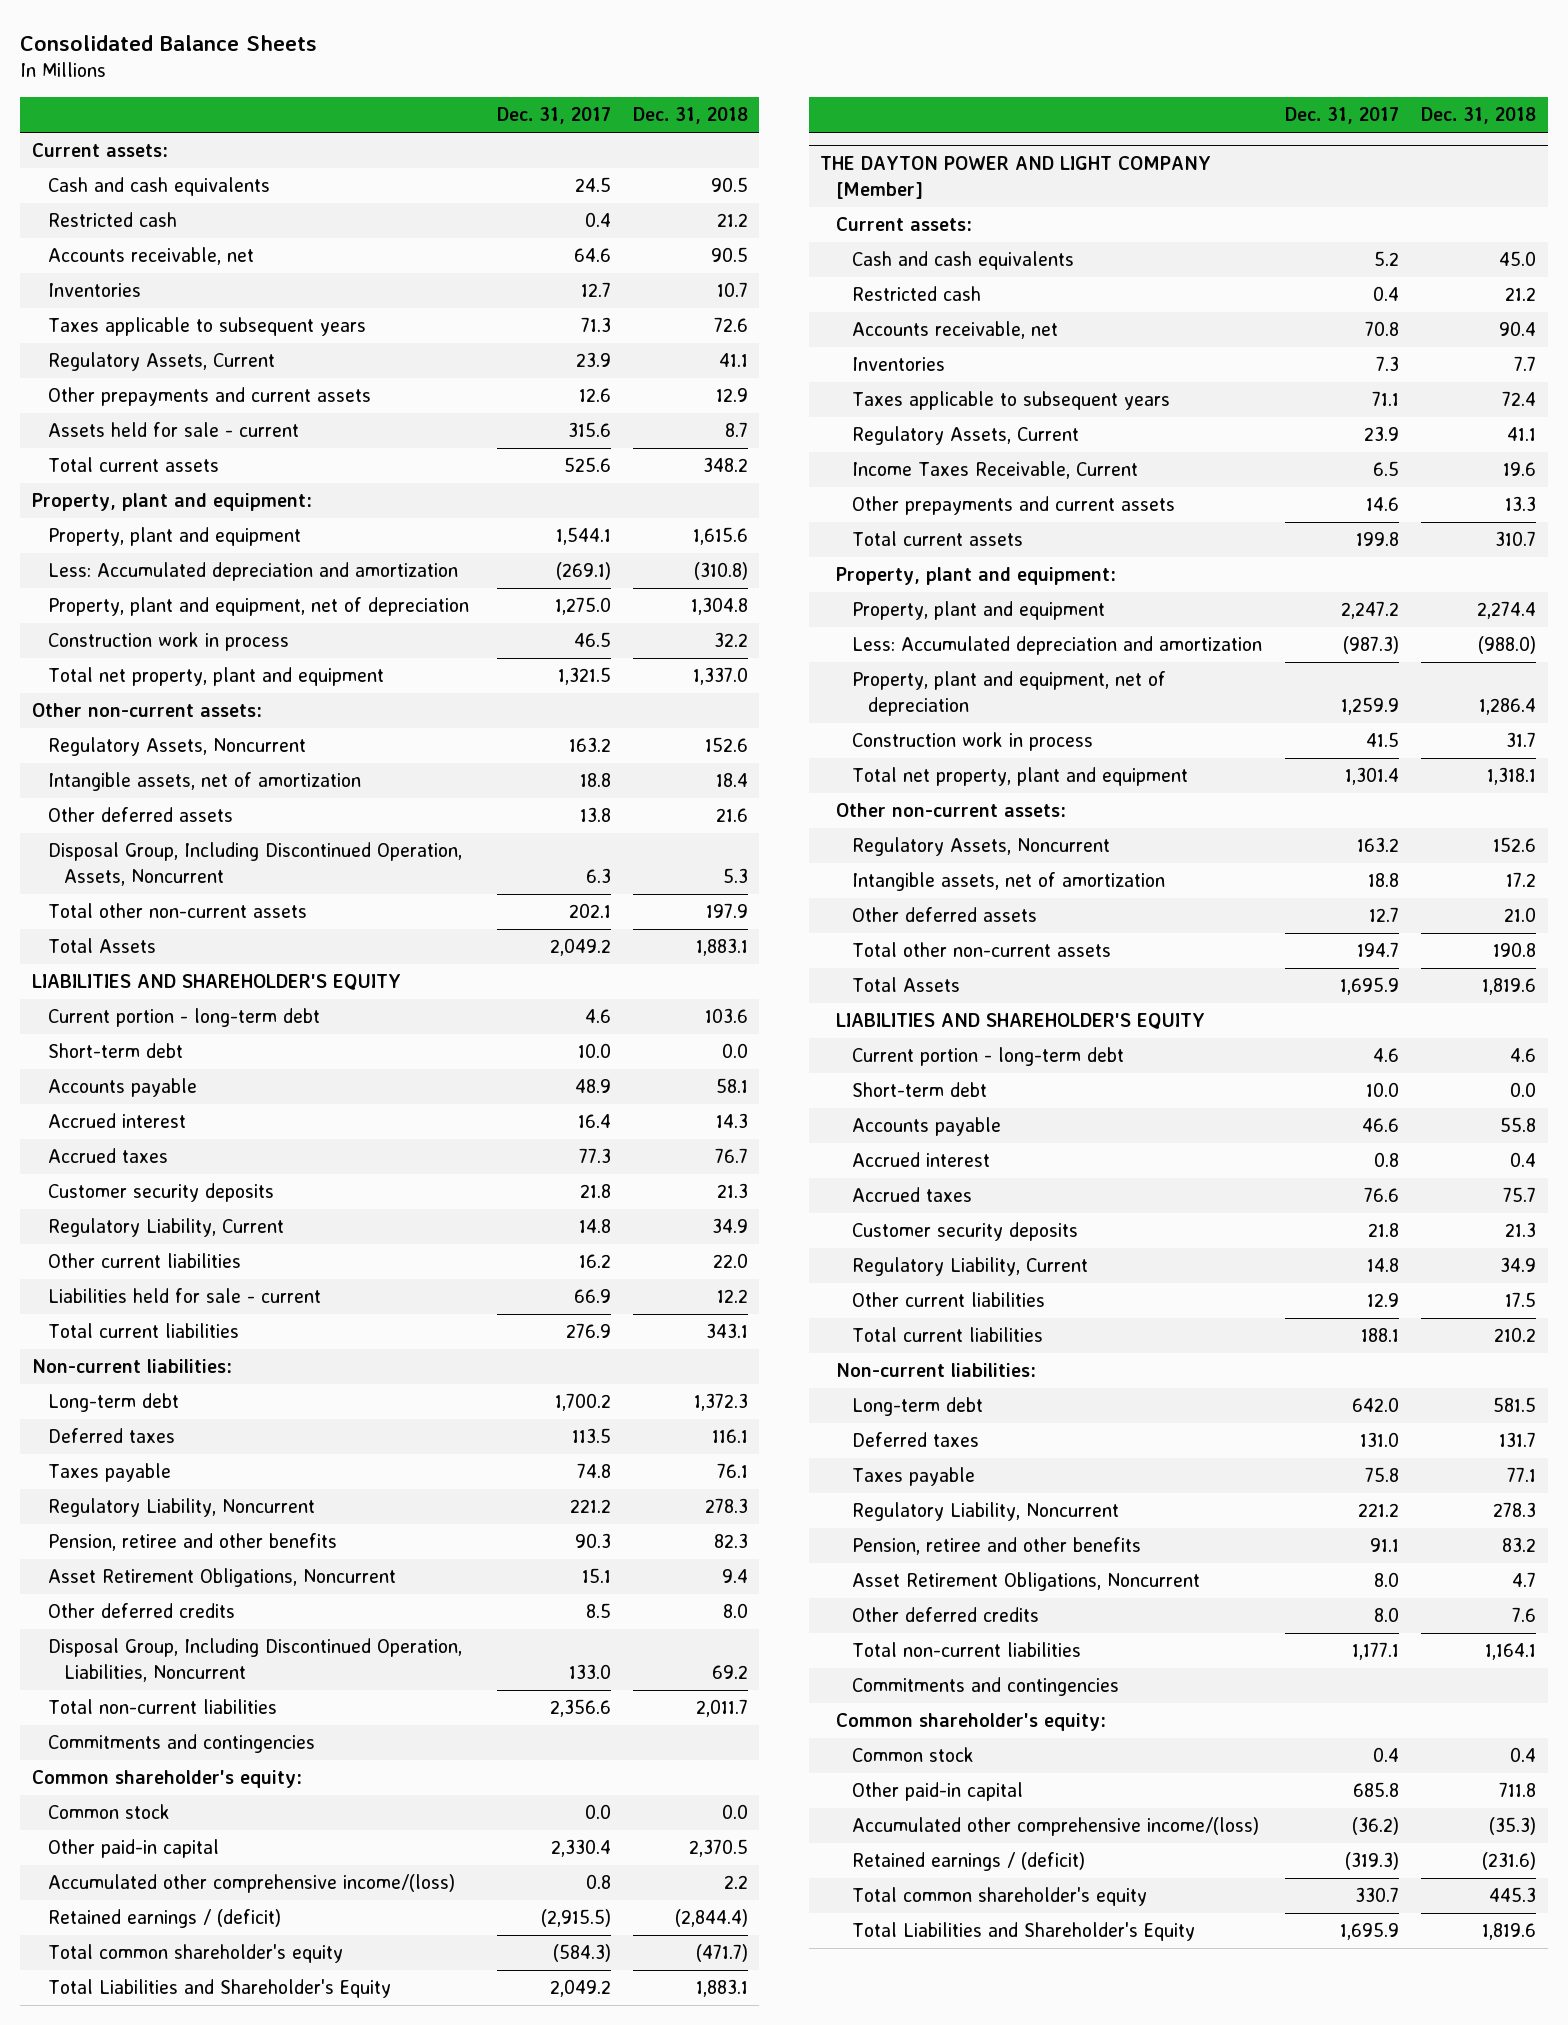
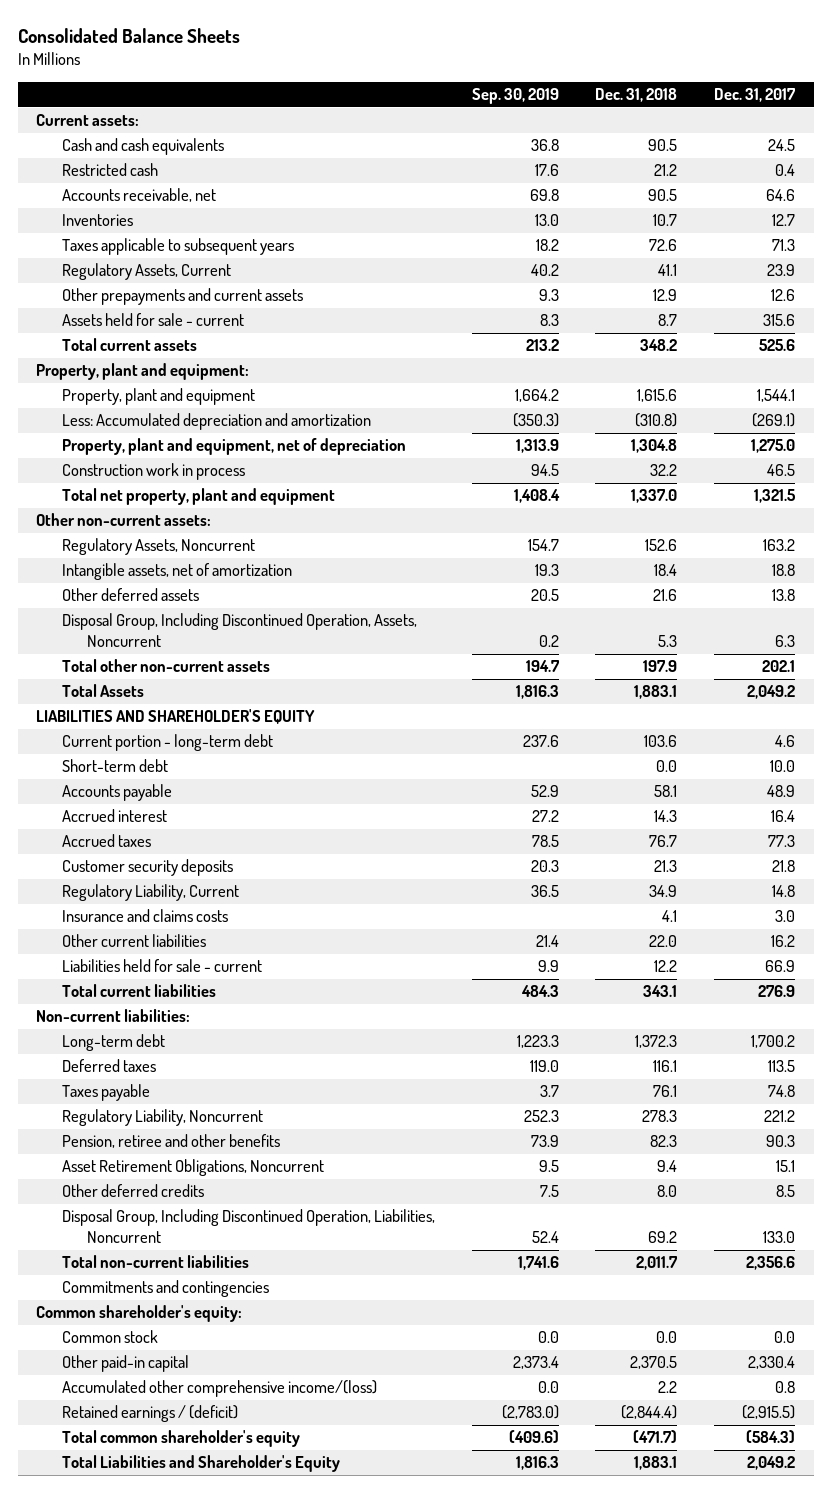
- | Dec. 31, 2017 | Dec. 31, 2018
+ | Sep. 30, 2019 | Dec. 31, 2018 | Dec. 31, 2017
+ Insurance and claims costs | | 4.1 | 3.0
- THE DAYTON POWER AND LIGHT COMPANY [Member]
- Current assets:
- Cash and cash equivalents | 5.2 | 45.0
- Restricted cash | 0.4 | 21.2
- Accounts receivable, net | 70.8 | 90.4
- Inventories | 7.3 | 7.7
- Taxes applicable to subsequent years | 71.1 | 72.4
- Regulatory Assets, Current | 23.9 | 41.1
- Income Taxes Receivable, Current | 6.5 | 19.6
- Other prepayments and current assets | 14.6 | 13.3
- Total current assets | 199.8 | 310.7
- Property, plant and equipment:
- Property, plant and equipment | 2,247.2 | 2,274.4
- Less: Accumulated depreciation and amortization | (987.3) | (988.0)
- Property, plant and equipment, net of depreciation | 1,259.9 | 1,286.4
- Construction work in process | 41.5 | 31.7
- Total net property, plant and equipment | 1,301.4 | 1,318.1
- Other non-current assets:
- Regulatory Assets, Noncurrent | 163.2 | 152.6
- Intangible assets, net of amortization | 18.8 | 17.2
- Other deferred assets | 12.7 | 21.0
- Total other non-current assets | 194.7 | 190.8
- Total Assets | 1,695.9 | 1,819.6
- LIABILITIES AND SHAREHOLDER'S EQUITY
- Current portion - long-term debt | 4.6 | 4.6
- Short-term debt | 10.0 | 0.0
- Accounts payable | 46.6 | 55.8
- Accrued interest | 0.8 | 0.4
- Accrued taxes | 76.6 | 75.7
- Customer security deposits | 21.8 | 21.3
- Regulatory Liability, Current | 14.8 | 34.9
- Other current liabilities | 12.9 | 17.5
- Total current liabilities | 188.1 | 210.2
- Non-current liabilities:
- Long-term debt | 642.0 | 581.5
- Deferred taxes | 131.0 | 131.7
- Taxes payable | 75.8 | 77.1
- Regulatory Liability, Noncurrent | 221.2 | 278.3
- Pension, retiree and other benefits | 91.1 | 83.2
- Asset Retirement Obligations, Noncurrent | 8.0 | 4.7
- Other deferred credits | 8.0 | 7.6
- Total non-current liabilities | 1,177.1 | 1,164.1
- Commitments and contingencies
- Common shareholder's equity:
- Common stock | 0.4 | 0.4
- Other paid-in capital | 685.8 | 711.8
- Accumulated other comprehensive income/(loss) | (36.2) | (35.3)
- Retained earnings / (deficit) | (319.3) | (231.6)
- Total common shareholder's equity | 330.7 | 445.3
- Total Liabilities and Shareholder's Equity | 1,695.9 | 1,819.6

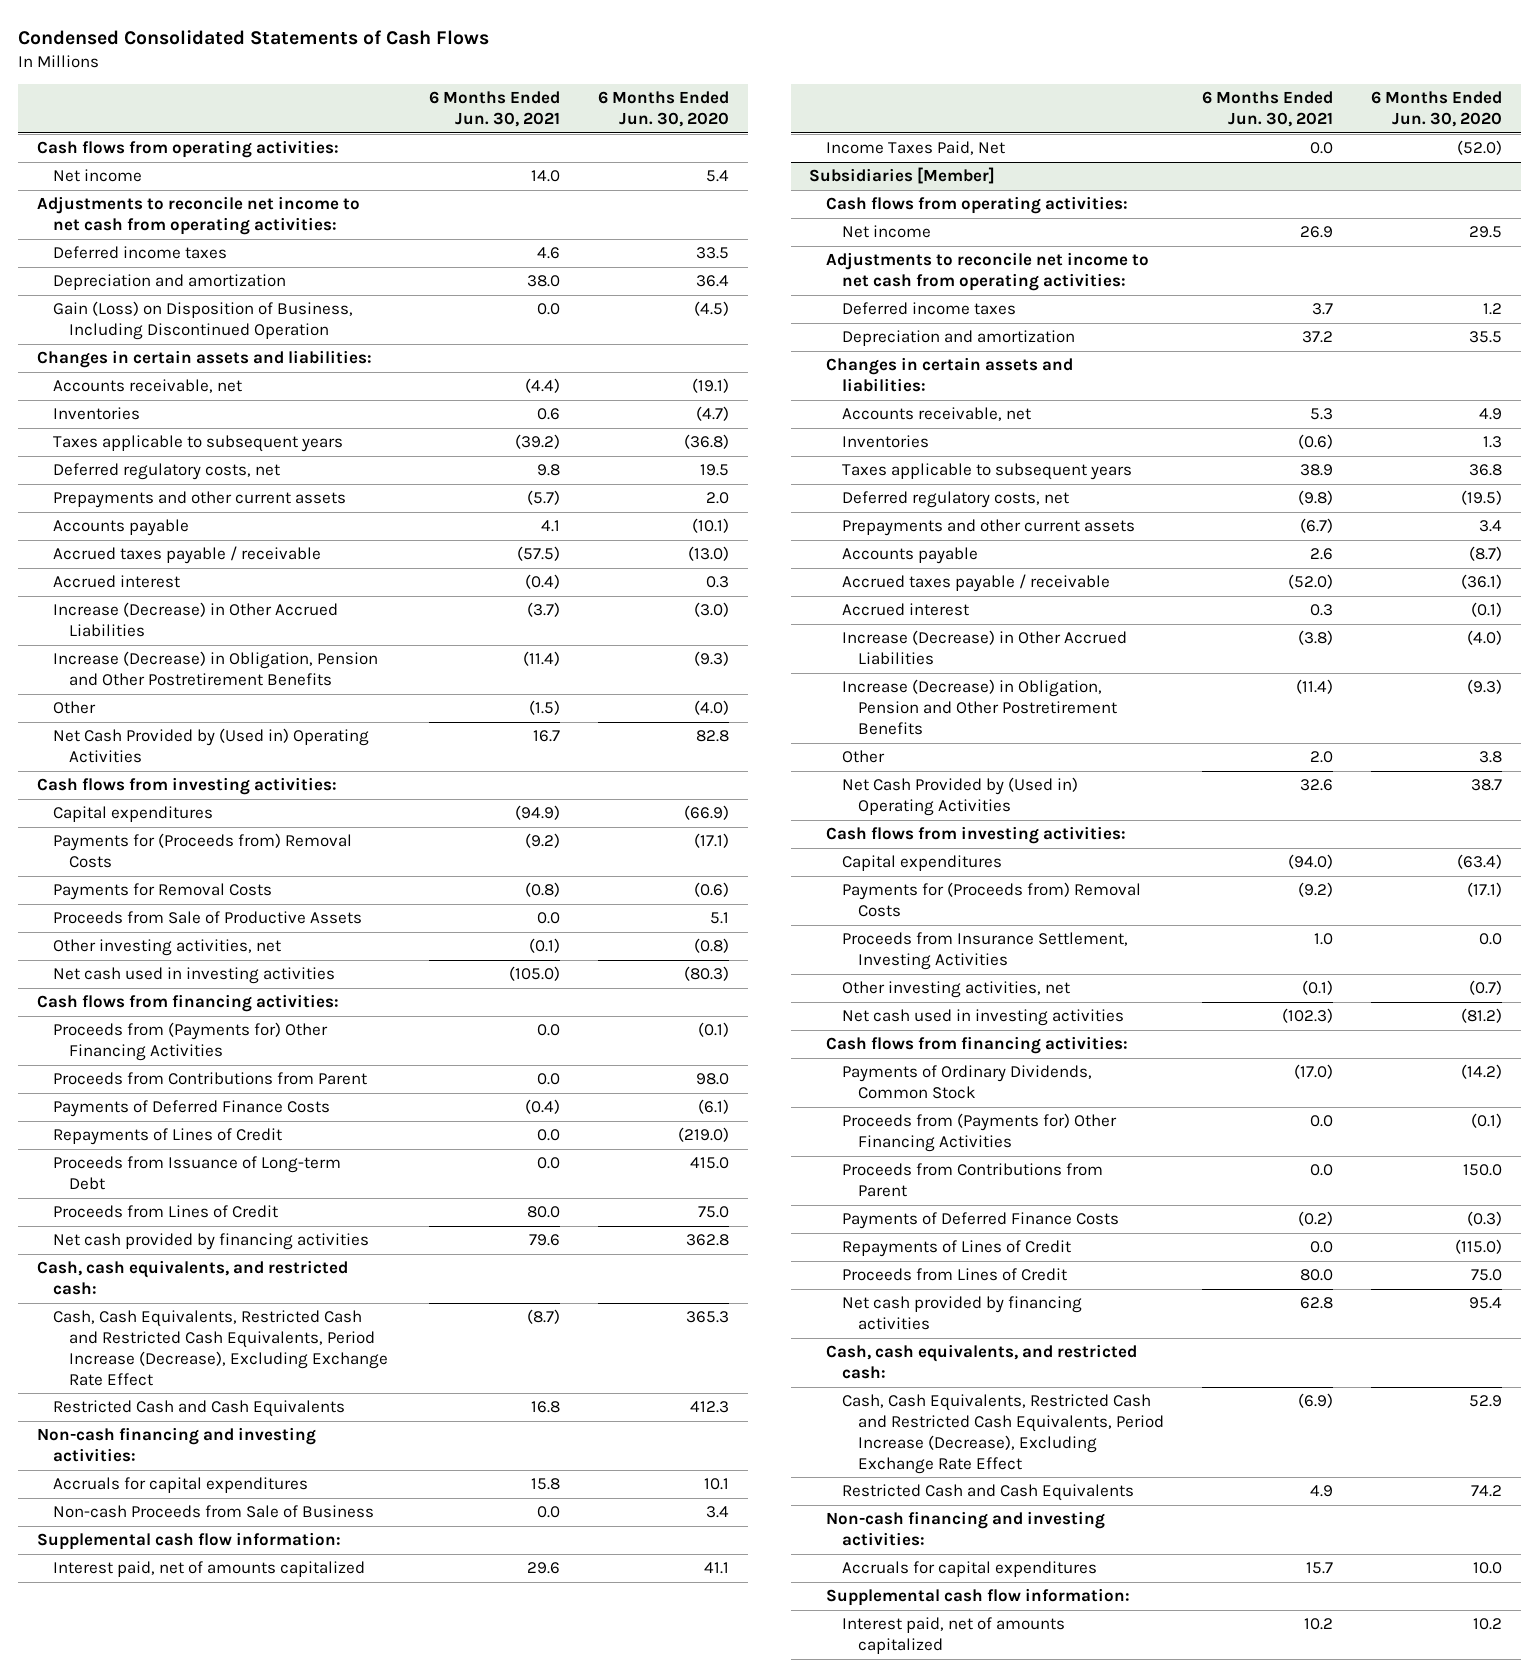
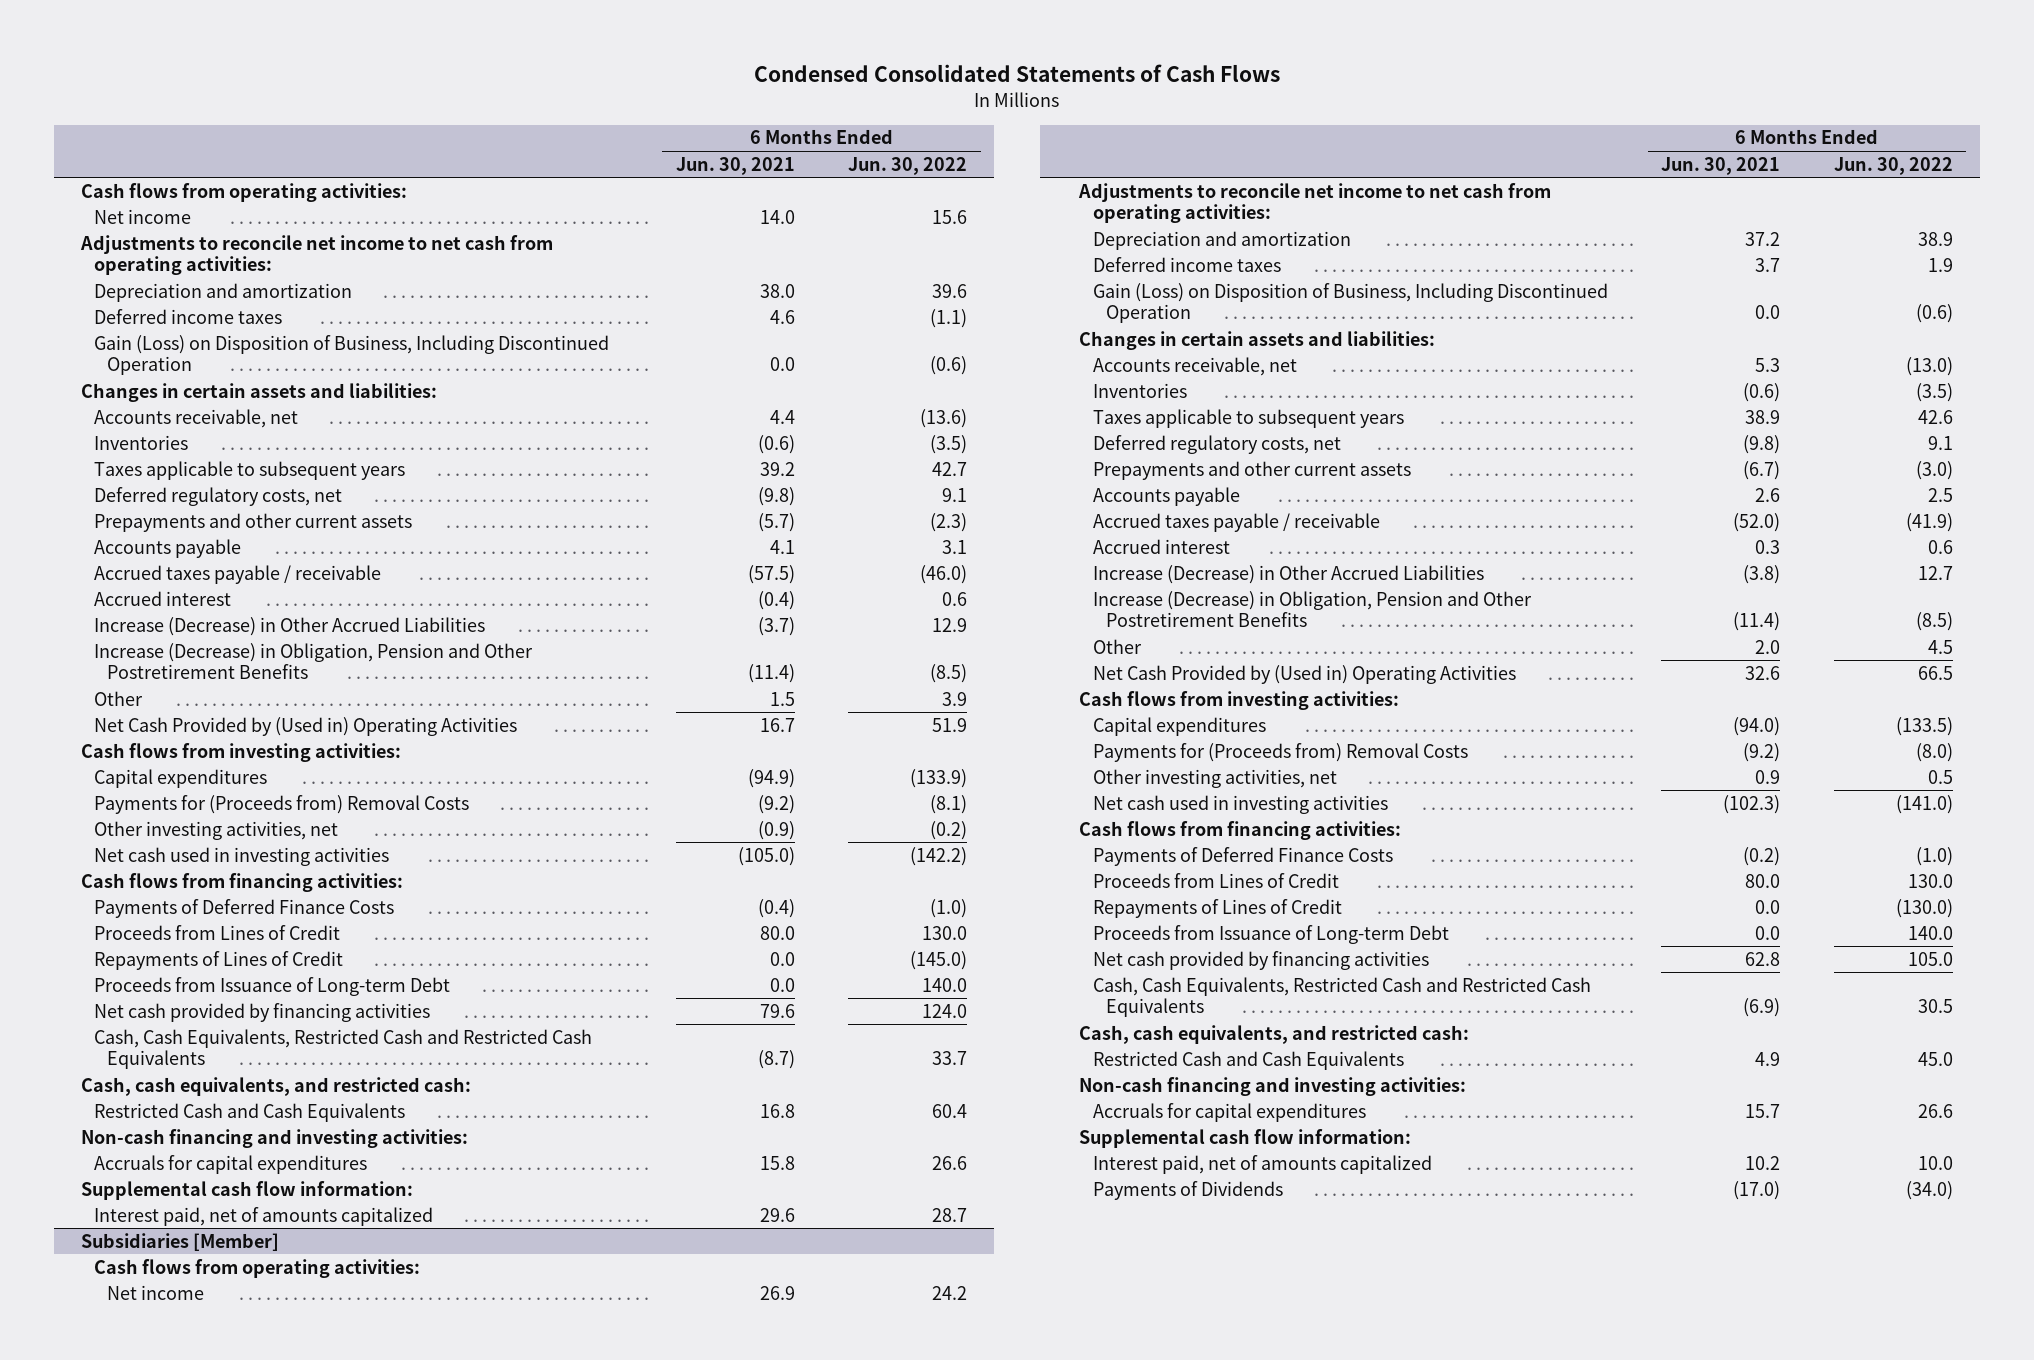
- | 6 Months Ended Jun. 30, 2021 | 6 Months Ended Jun. 30, 2020
+ | 6 Months Ended Jun. 30, 2021 | 6 Months Ended Jun. 30, 2022
moved down: Deferred income taxes | 4.6 | (1.1)
- Accounts receivable, net | (4.4) | (19.1)
- Inventories | 0.6 | (4.7)
- Taxes applicable to subsequent years | (39.2) | (36.8)
- Deferred regulatory costs, net | 9.8 | 19.5
+ Accounts receivable, net | 4.4 | (13.6)
+ Inventories | (0.6) | (3.5)
+ Taxes applicable to subsequent years | 39.2 | 42.7
+ Deferred regulatory costs, net | (9.8) | 9.1
- Other | (1.5) | (4.0)
+ Other | 1.5 | 3.9
- Payments for Removal Costs | (0.8) | (0.6)
- Proceeds from Sale of Productive Assets | 0.0 | 5.1
- Other investing activities, net | (0.1) | (0.8)
+ Other investing activities, net | (0.9) | (0.2)
- Proceeds from (Payments for) Other Financing Activities | 0.0 | (0.1)
- Proceeds from Contributions from Parent | 0.0 | 98.0
moved up: Proceeds from Lines of Credit | 80.0 | 130.0
+ Cash, Cash Equivalents, Restricted Cash and Restricted Cash Equivalents | (8.7) | 33.7
- Cash, Cash Equivalents, Restricted Cash and Restricted Cash Equivalents, Period Increase (Decrease), Excluding Exchange Rate Effect | (8.7) | 365.3
- Non-cash Proceeds from Sale of Business | 0.0 | 3.4
- Income Taxes Paid, Net | 0.0 | (52.0)
@ Subsidiaries [Member]
moved down: Deferred income taxes | 3.7 | 1.9
+ Gain (Loss) on Disposition of Business, Including Discontinued Operation | 0.0 | (0.6)
- Proceeds from Insurance Settlement, Investing Activities | 1.0 | 0.0
- Other investing activities, net | (0.1) | (0.7)
+ Other investing activities, net | 0.9 | 0.5
- Payments of Ordinary Dividends, Common Stock | (17.0) | (14.2)
- Proceeds from (Payments for) Other Financing Activities | 0.0 | (0.1)
- Proceeds from Contributions from Parent | 0.0 | 150.0
moved down: Repayments of Lines of Credit | 0.0 | (130.0)
+ Proceeds from Issuance of Long-term Debt | 0.0 | 140.0
+ Cash, Cash Equivalents, Restricted Cash and Restricted Cash Equivalents | (6.9) | 30.5
- Cash, Cash Equivalents, Restricted Cash and Restricted Cash Equivalents, Period Increase (Decrease), Excluding Exchange Rate Effect | (6.9) | 52.9
+ Payments of Dividends | (17.0) | (34.0)

